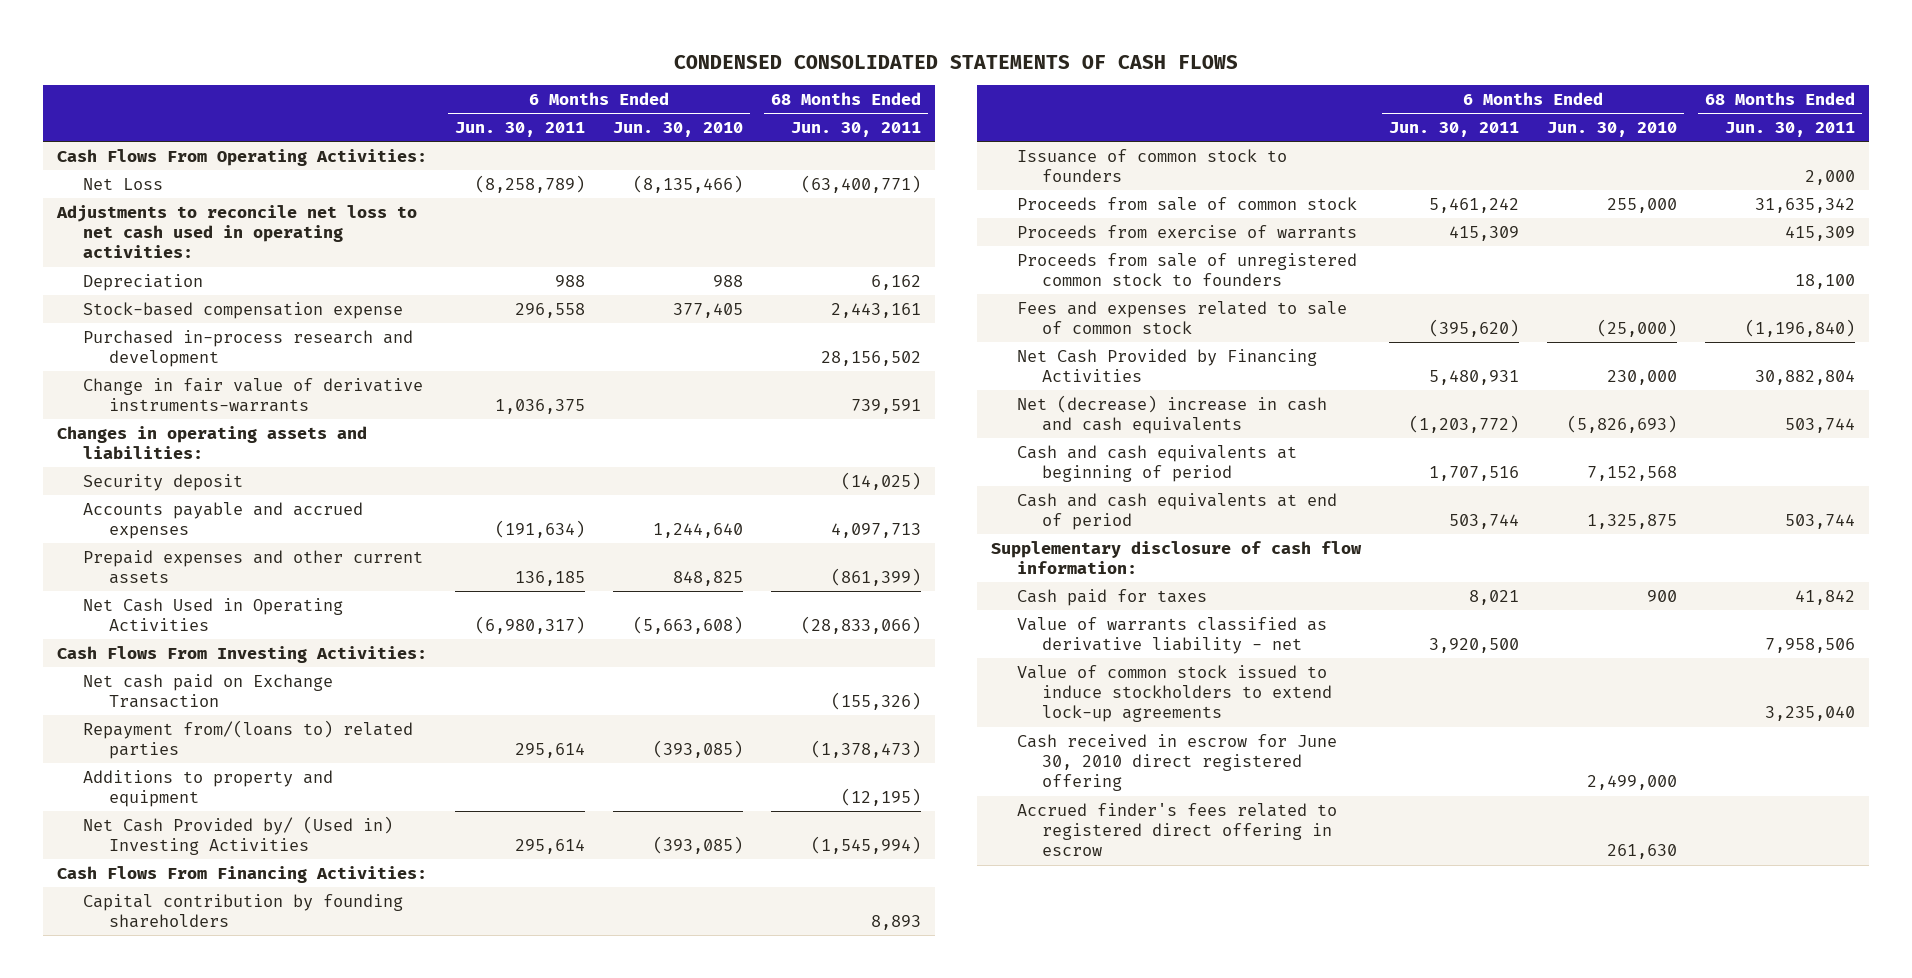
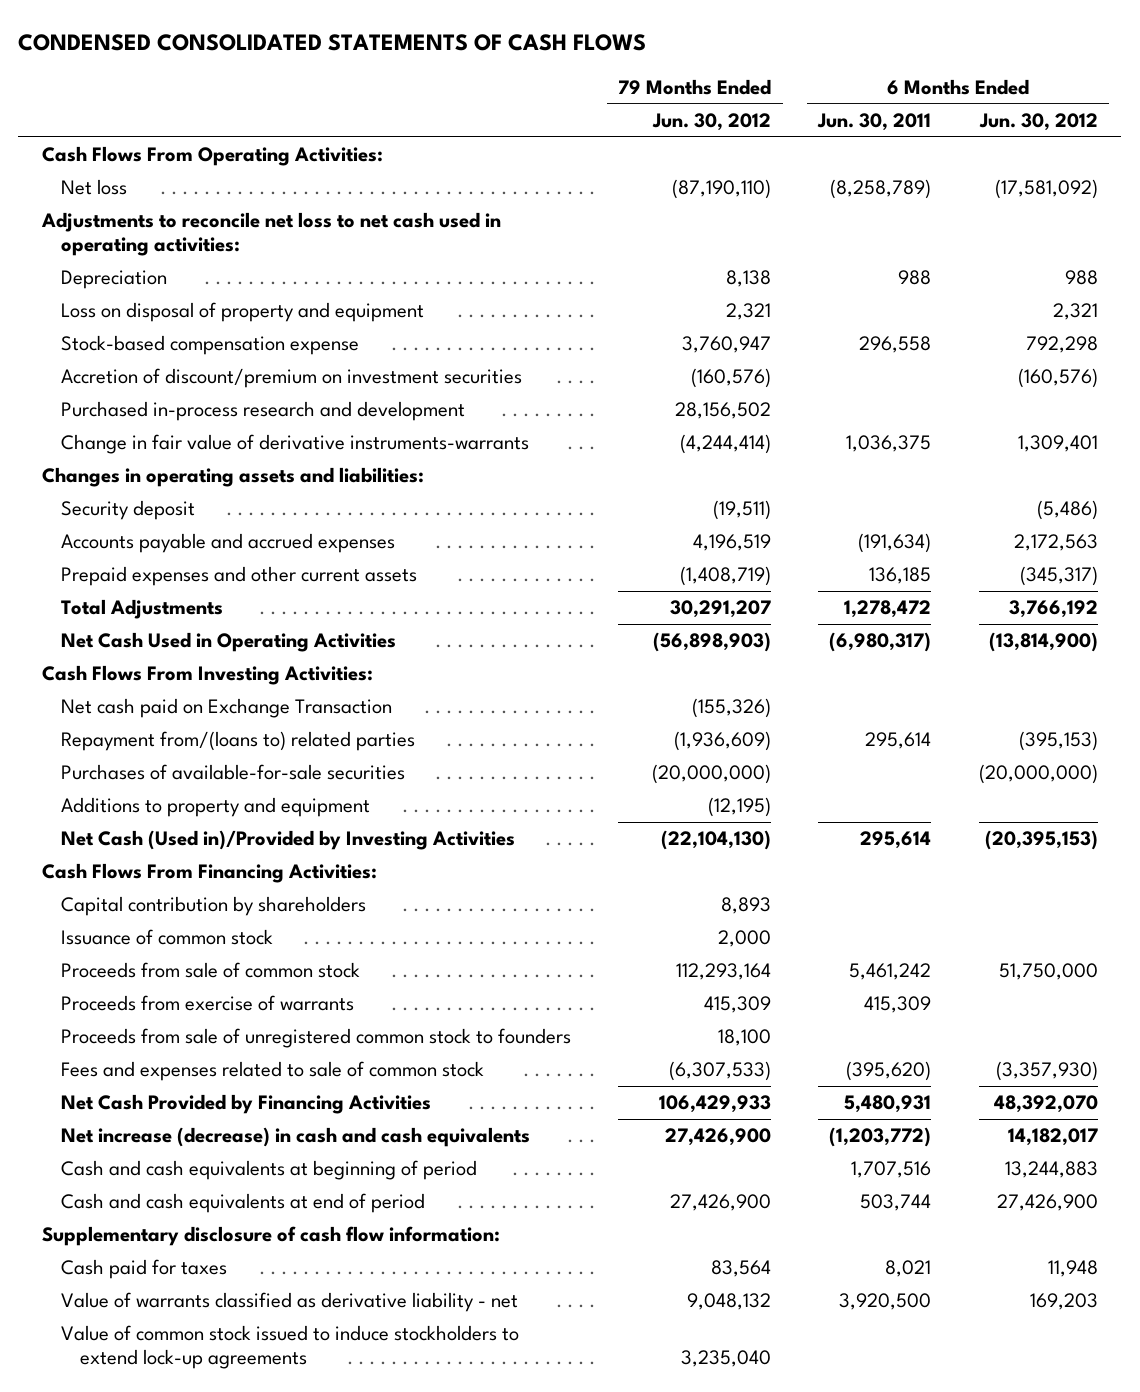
- | 6 Months Ended Jun. 30, 2011 | 6 Months Ended Jun. 30, 2010 | 68 Months Ended Jun. 30, 2011
+ | 79 Months Ended Jun. 30, 2012 | 6 Months Ended Jun. 30, 2011 | 6 Months Ended Jun. 30, 2012
- Net Loss | (8,258,789) | (8,135,466) | (63,400,771)
+ Net loss | (87,190,110) | (8,258,789) | (17,581,092)
+ Loss on disposal of property and equipment | 2,321 | | 2,321
+ Accretion of discount/premium on investment securities | (160,576) | | (160,576)
+ Total Adjustments | 30,291,207 | 1,278,472 | 3,766,192
+ Purchases of available-for-sale securities | (20,000,000) | | (20,000,000)
- Net Cash Provided by/ (Used in) Investing Activities | 295,614 | (393,085) | (1,545,994)
+ Net Cash (Used in)/Provided by Investing Activities | (22,104,130) | 295,614 | (20,395,153)
- Capital contribution by founding shareholders | | | 8,893
- Issuance of common stock to founders | | | 2,000
+ Capital contribution by shareholders | 8,893 | |
+ Issuance of common stock | 2,000 | |
- Net (decrease) increase in cash and cash equivalents | (1,203,772) | (5,826,693) | 503,744
+ Net increase (decrease) in cash and cash equivalents | 27,426,900 | (1,203,772) | 14,182,017
- Cash received in escrow for June 30, 2010 direct registered offering | | 2,499,000 |
- Accrued finder's fees related to registered direct offering in escrow | | 261,630 |

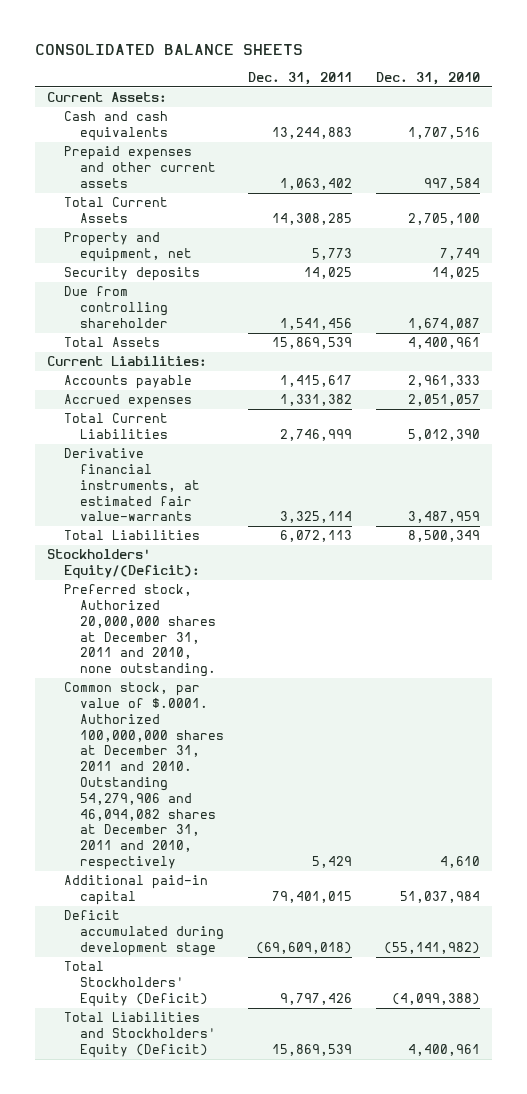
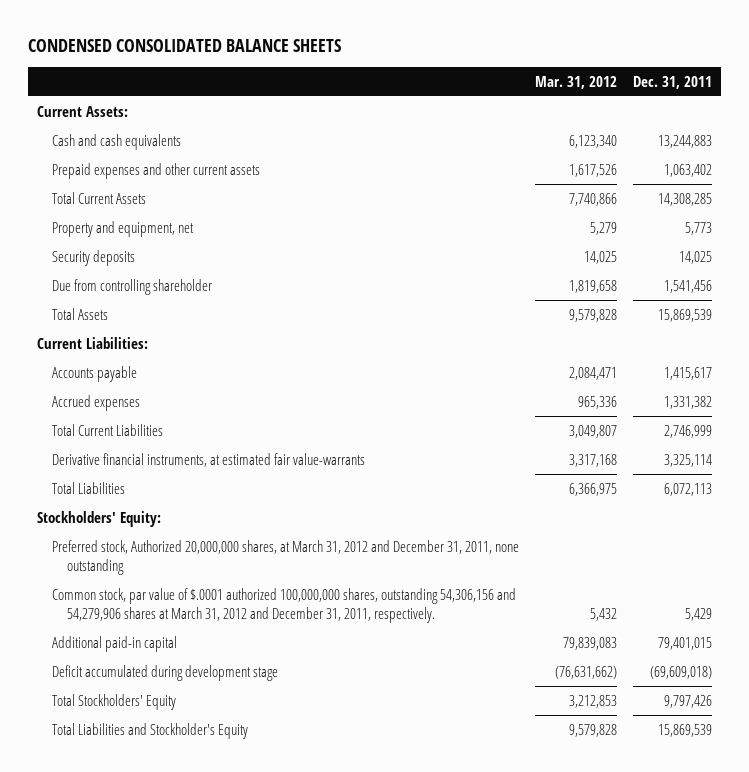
- CONSOLIDATED BALANCE SHEETS
+ CONDENSED CONSOLIDATED BALANCE SHEETS
- | Dec. 31, 2011 | Dec. 31, 2010
+ | Mar. 31, 2012 | Dec. 31, 2011
- Stockholders' Equity/(Deficit):
- Preferred stock, Authorized 20,000,000 shares at December 31, 2011 and 2010, none outstanding.
- Common stock, par value of $.0001. Authorized 100,000,000 shares at December 31, 2011 and 2010. Outstanding 54,279,906 and 46,094,082 shares at December 31, 2011 and 2010, respectively | 5,429 | 4,610
+ Stockholders' Equity:
+ Preferred stock, Authorized 20,000,000 shares, at March 31, 2012 and December 31, 2011, none outstanding
+ Common stock, par value of $.0001 authorized 100,000,000 shares, outstanding 54,306,156 and 54,279,906 shares at March 31, 2012 and December 31, 2011, respectively. | 5,432 | 5,429
- Total Stockholders' Equity (Deficit) | 9,797,426 | (4,099,388)
- Total Liabilities and Stockholders' Equity (Deficit) | 15,869,539 | 4,400,961
+ Total Stockholders' Equity | 3,212,853 | 9,797,426
+ Total Liabilities and Stockholder's Equity | 9,579,828 | 15,869,539

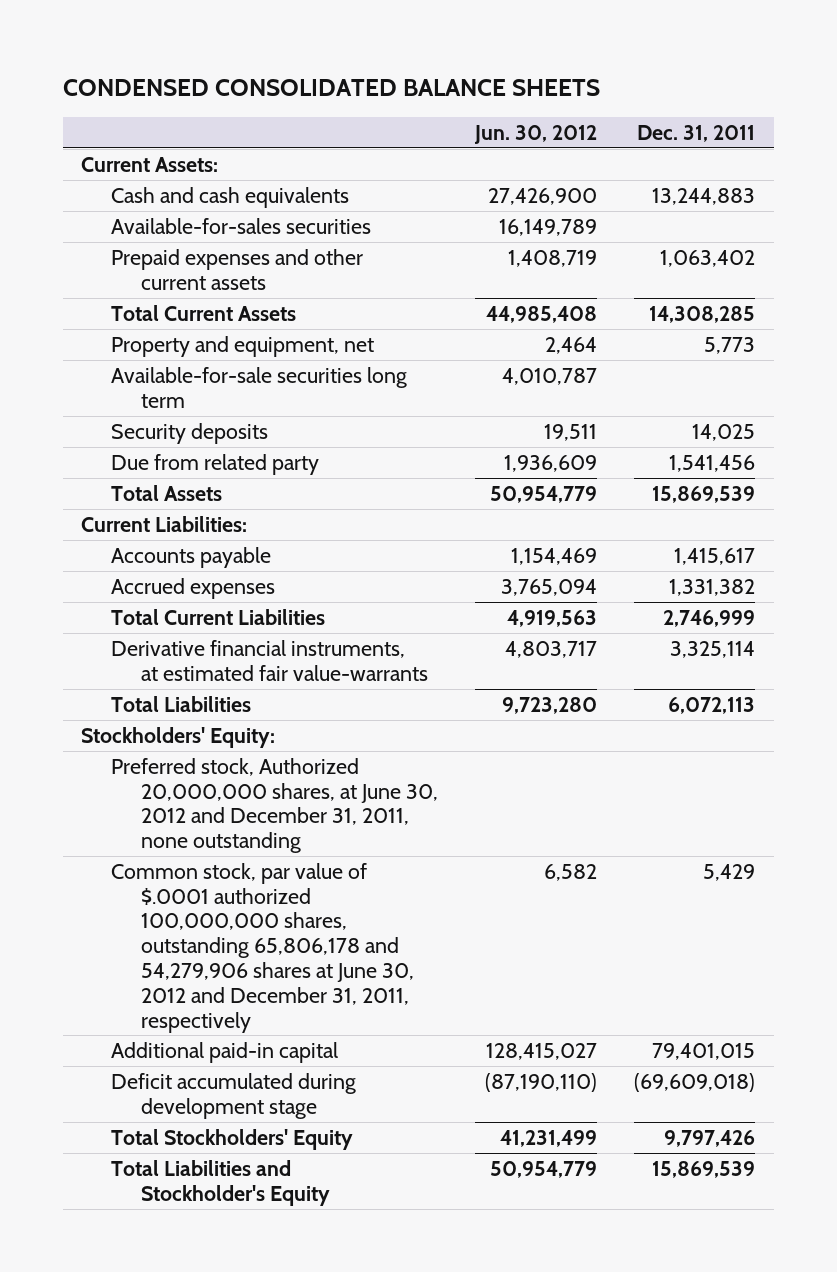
- | Mar. 31, 2012 | Dec. 31, 2011
+ | Jun. 30, 2012 | Dec. 31, 2011
+ Available-for-sales securities | 16,149,789 |
+ Available-for-sale securities long term | 4,010,787 |
- Due from controlling shareholder | 1,819,658 | 1,541,456
+ Due from related party | 1,936,609 | 1,541,456
- Preferred stock, Authorized 20,000,000 shares, at March 31, 2012 and December 31, 2011, none outstanding
- Common stock, par value of $.0001 authorized 100,000,000 shares, outstanding 54,306,156 and 54,279,906 shares at March 31, 2012 and December 31, 2011, respectively. | 5,432 | 5,429
+ Preferred stock, Authorized 20,000,000 shares, at June 30, 2012 and December 31, 2011, none outstanding
+ Common stock, par value of $.0001 authorized 100,000,000 shares, outstanding 65,806,178 and 54,279,906 shares at June 30, 2012 and December 31, 2011, respectively | 6,582 | 5,429

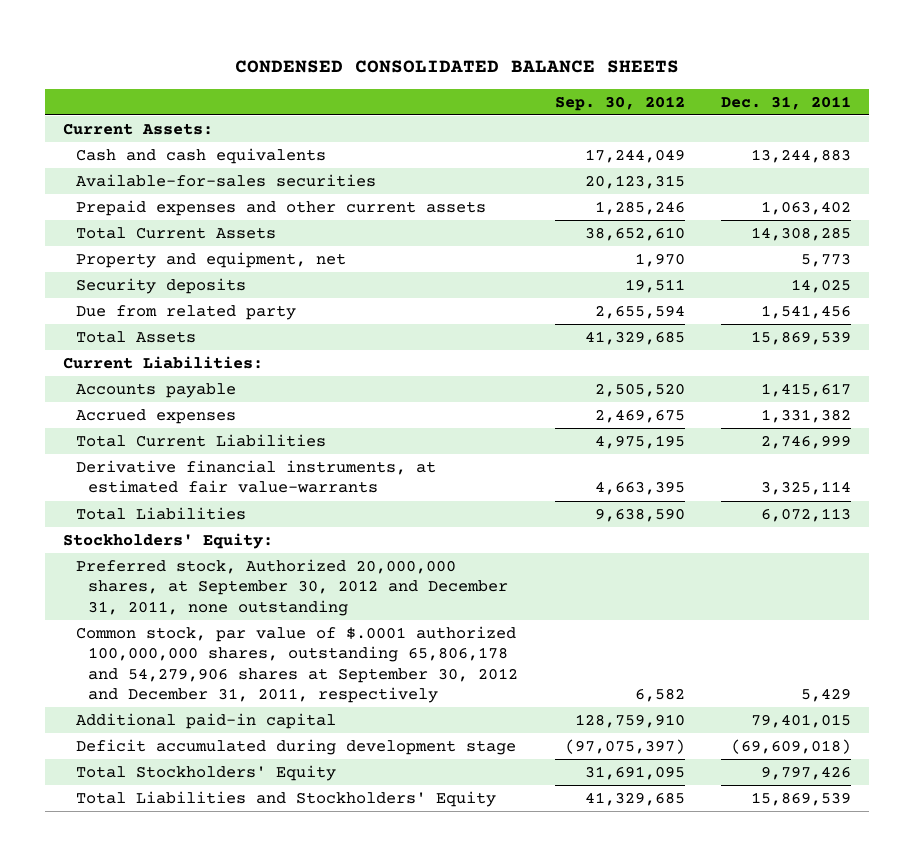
- | Jun. 30, 2012 | Dec. 31, 2011
+ | Sep. 30, 2012 | Dec. 31, 2011
- Available-for-sale securities long term | 4,010,787 |
- Preferred stock, Authorized 20,000,000 shares, at June 30, 2012 and December 31, 2011, none outstanding
- Common stock, par value of $.0001 authorized 100,000,000 shares, outstanding 65,806,178 and 54,279,906 shares at June 30, 2012 and December 31, 2011, respectively | 6,582 | 5,429
+ Preferred stock, Authorized 20,000,000 shares, at September 30, 2012 and December 31, 2011, none outstanding
+ Common stock, par value of $.0001 authorized 100,000,000 shares, outstanding 65,806,178 and 54,279,906 shares at September 30, 2012 and December 31, 2011, respectively | 6,582 | 5,429
- Total Liabilities and Stockholder's Equity | 50,954,779 | 15,869,539
+ Total Liabilities and Stockholders' Equity | 41,329,685 | 15,869,539

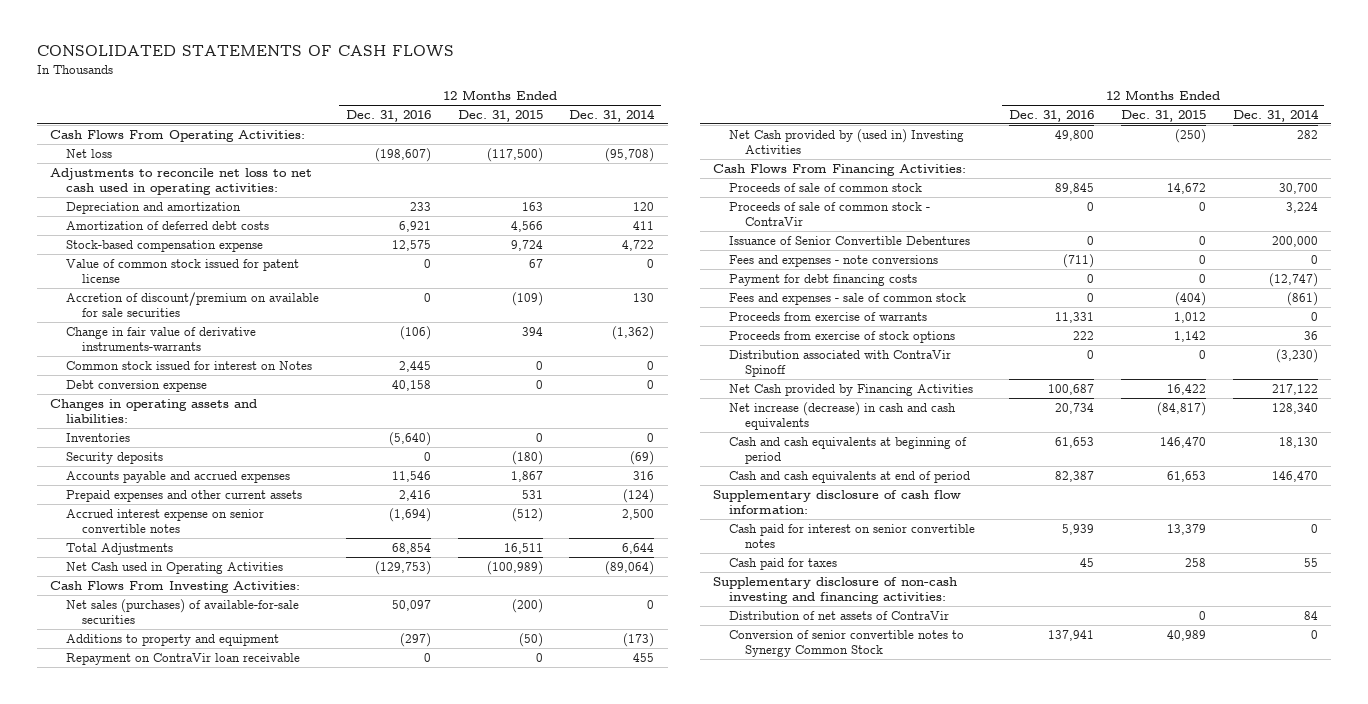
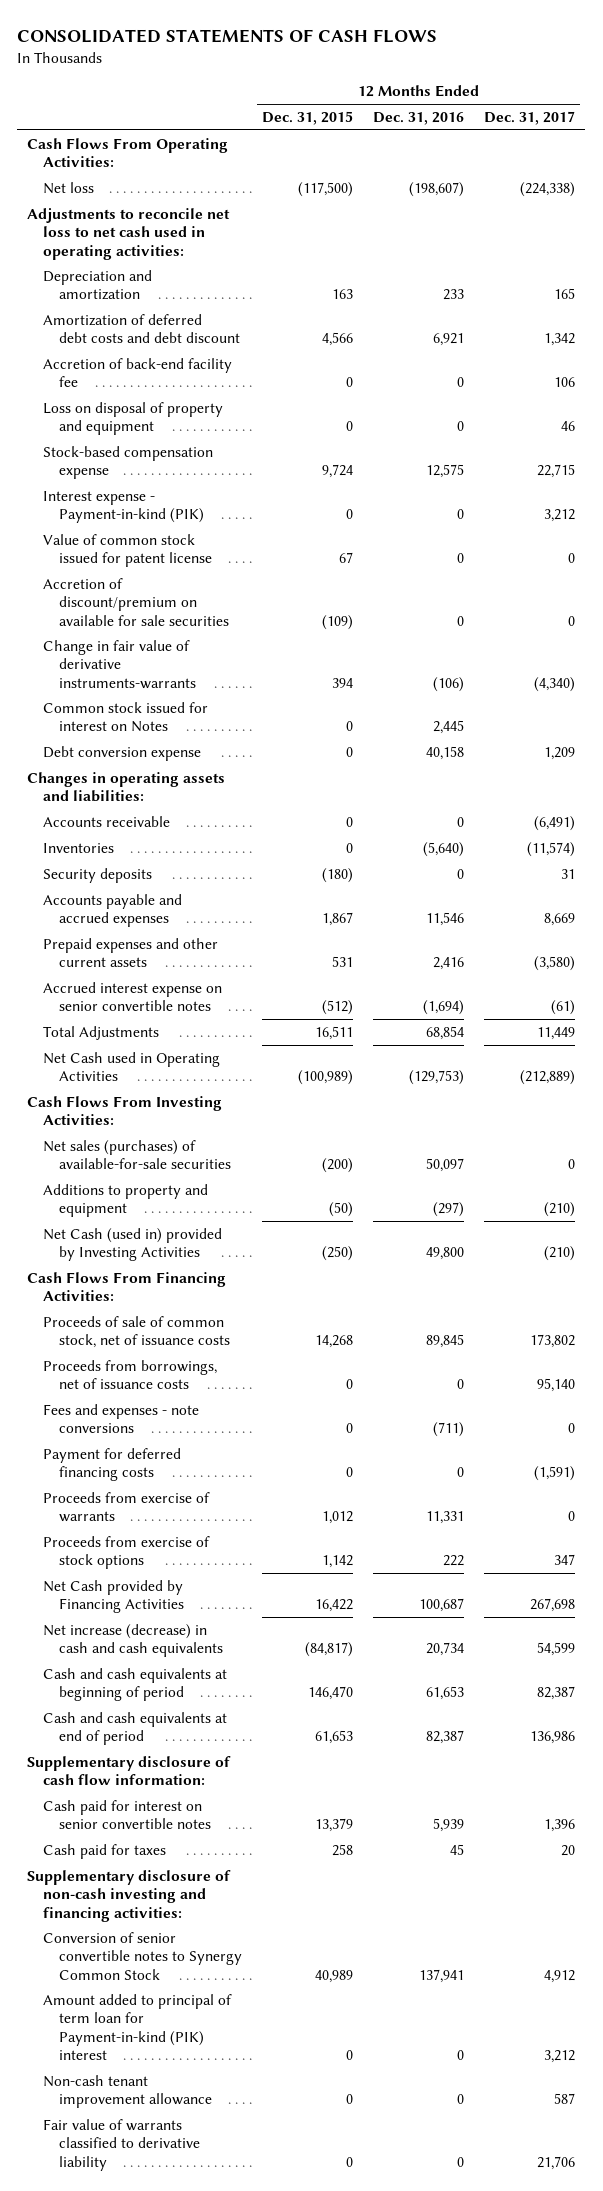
- | 12 Months Ended Dec. 31, 2016 | 12 Months Ended Dec. 31, 2015 | 12 Months Ended Dec. 31, 2014
+ | 12 Months Ended Dec. 31, 2015 | 12 Months Ended Dec. 31, 2016 | 12 Months Ended Dec. 31, 2017
- Amortization of deferred debt costs | 6,921 | 4,566 | 411
+ Amortization of deferred debt costs and debt discount | 4,566 | 6,921 | 1,342
+ Accretion of back-end facility fee | 0 | 0 | 106
+ Loss on disposal of property and equipment | 0 | 0 | 46
+ Interest expense - Payment-in-kind (PIK) | 0 | 0 | 3,212
+ Accounts receivable | 0 | 0 | (6,491)
- Repayment on ContraVir loan receivable | 0 | 0 | 455
- Net Cash provided by (used in) Investing Activities | 49,800 | (250) | 282
+ Net Cash (used in) provided by Investing Activities | (250) | 49,800 | (210)
- Proceeds of sale of common stock | 89,845 | 14,672 | 30,700
- Proceeds of sale of common stock - ContraVir | 0 | 0 | 3,224
- Issuance of Senior Convertible Debentures | 0 | 0 | 200,000
+ Proceeds of sale of common stock, net of issuance costs | 14,268 | 89,845 | 173,802
+ Proceeds from borrowings, net of issuance costs | 0 | 0 | 95,140
- Payment for debt financing costs | 0 | 0 | (12,747)
- Fees and expenses - sale of common stock | 0 | (404) | (861)
+ Payment for deferred financing costs | 0 | 0 | (1,591)
- Distribution associated with ContraVir Spinoff | 0 | 0 | (3,230)
- Distribution of net assets of ContraVir | | 0 | 84
+ Amount added to principal of term loan for Payment-in-kind (PIK) interest | 0 | 0 | 3,212
+ Non-cash tenant improvement allowance | 0 | 0 | 587
+ Fair value of warrants classified to derivative liability | 0 | 0 | 21,706

